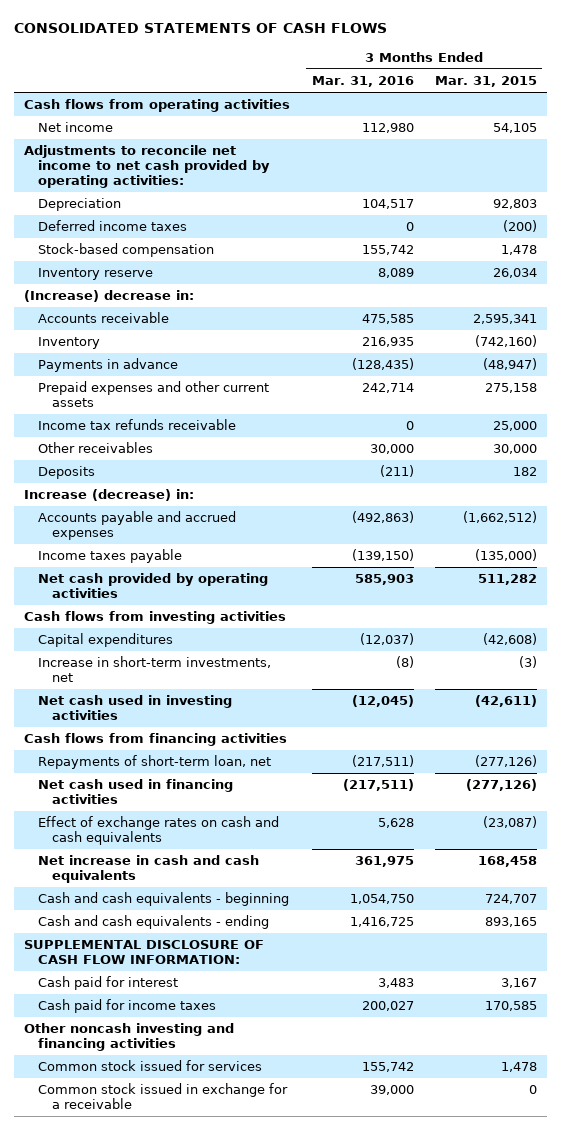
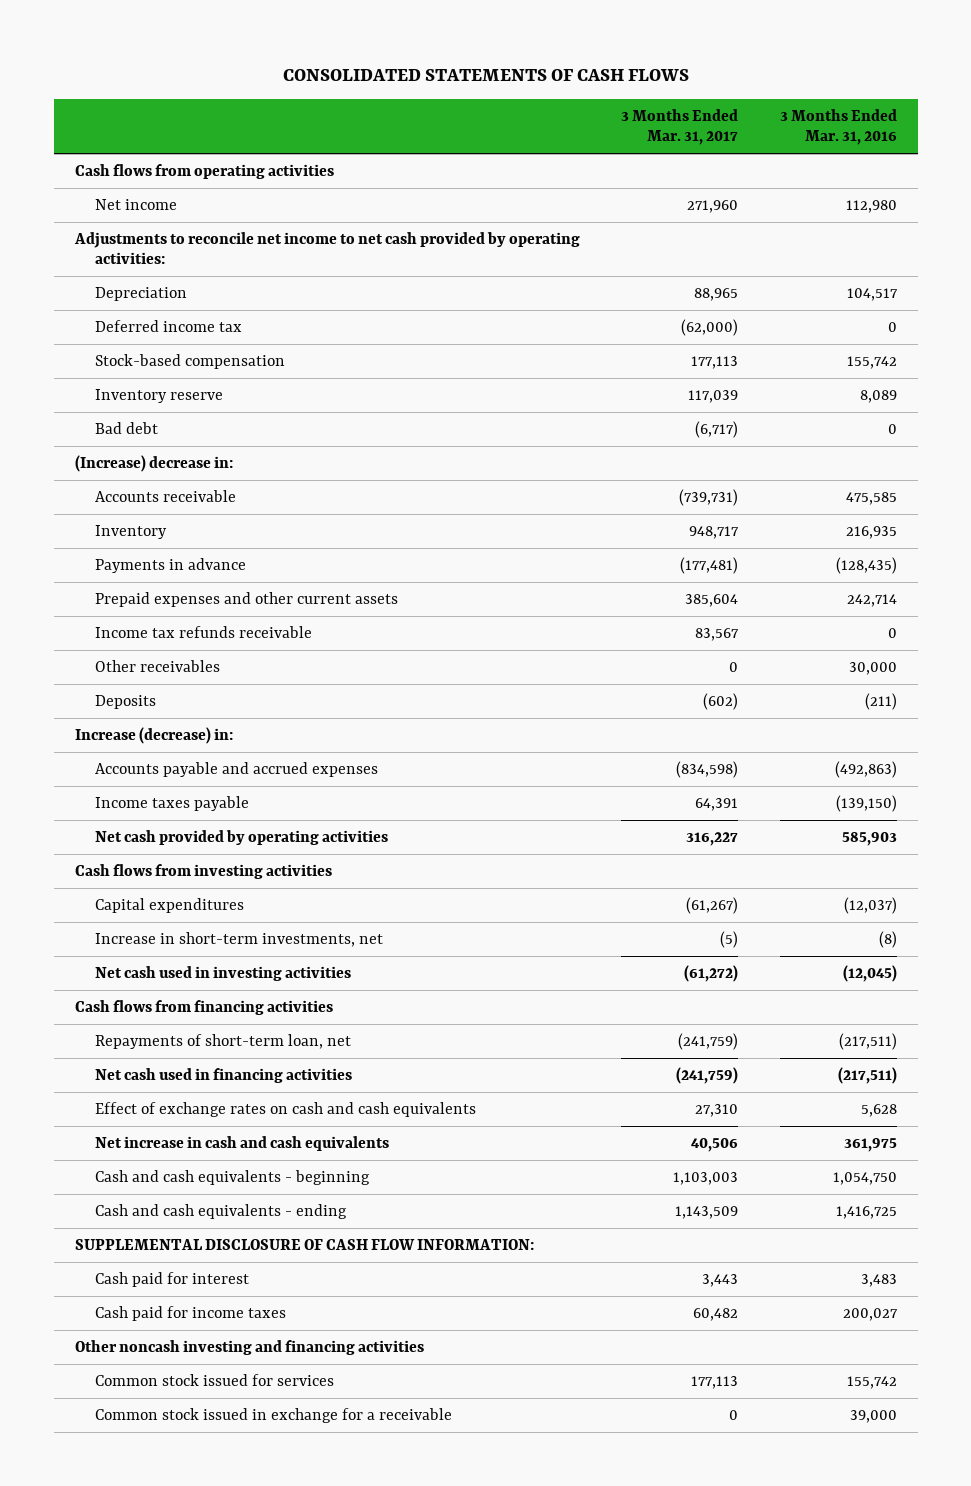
- | 3 Months Ended Mar. 31, 2016 | 3 Months Ended Mar. 31, 2015
+ | 3 Months Ended Mar. 31, 2017 | 3 Months Ended Mar. 31, 2016
- Deferred income taxes | 0 | (200)
+ Deferred income tax | (62,000) | 0
+ Bad debt | (6,717) | 0

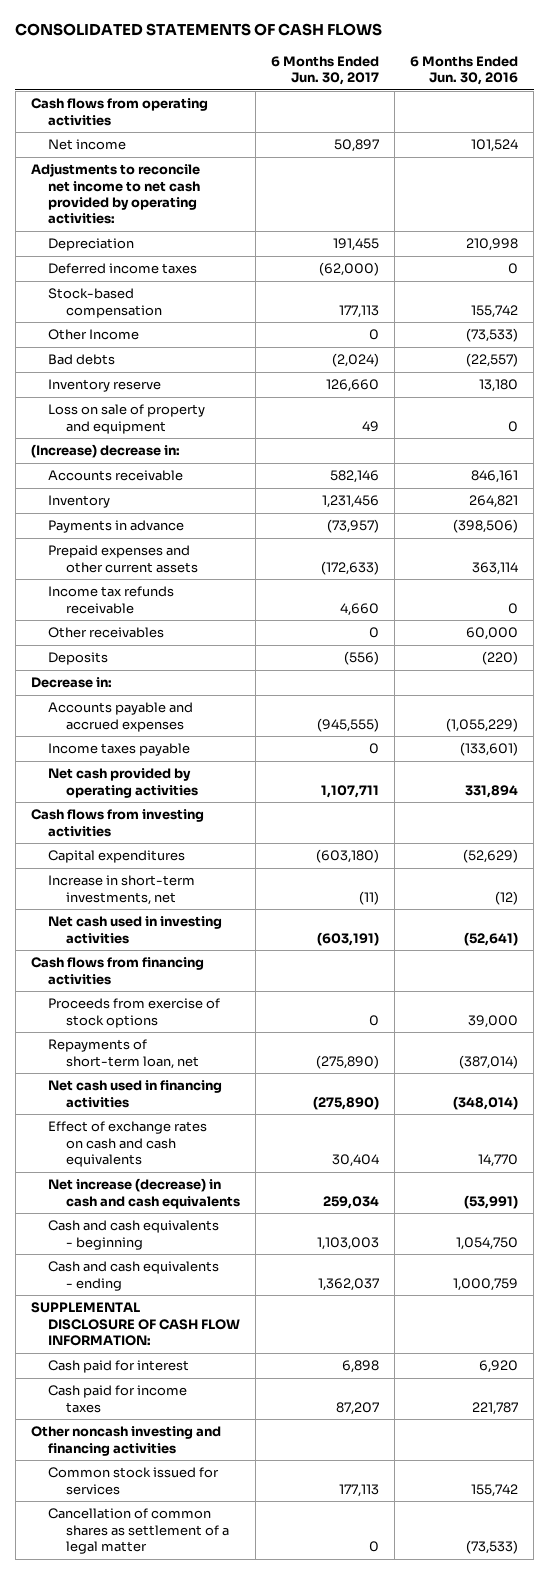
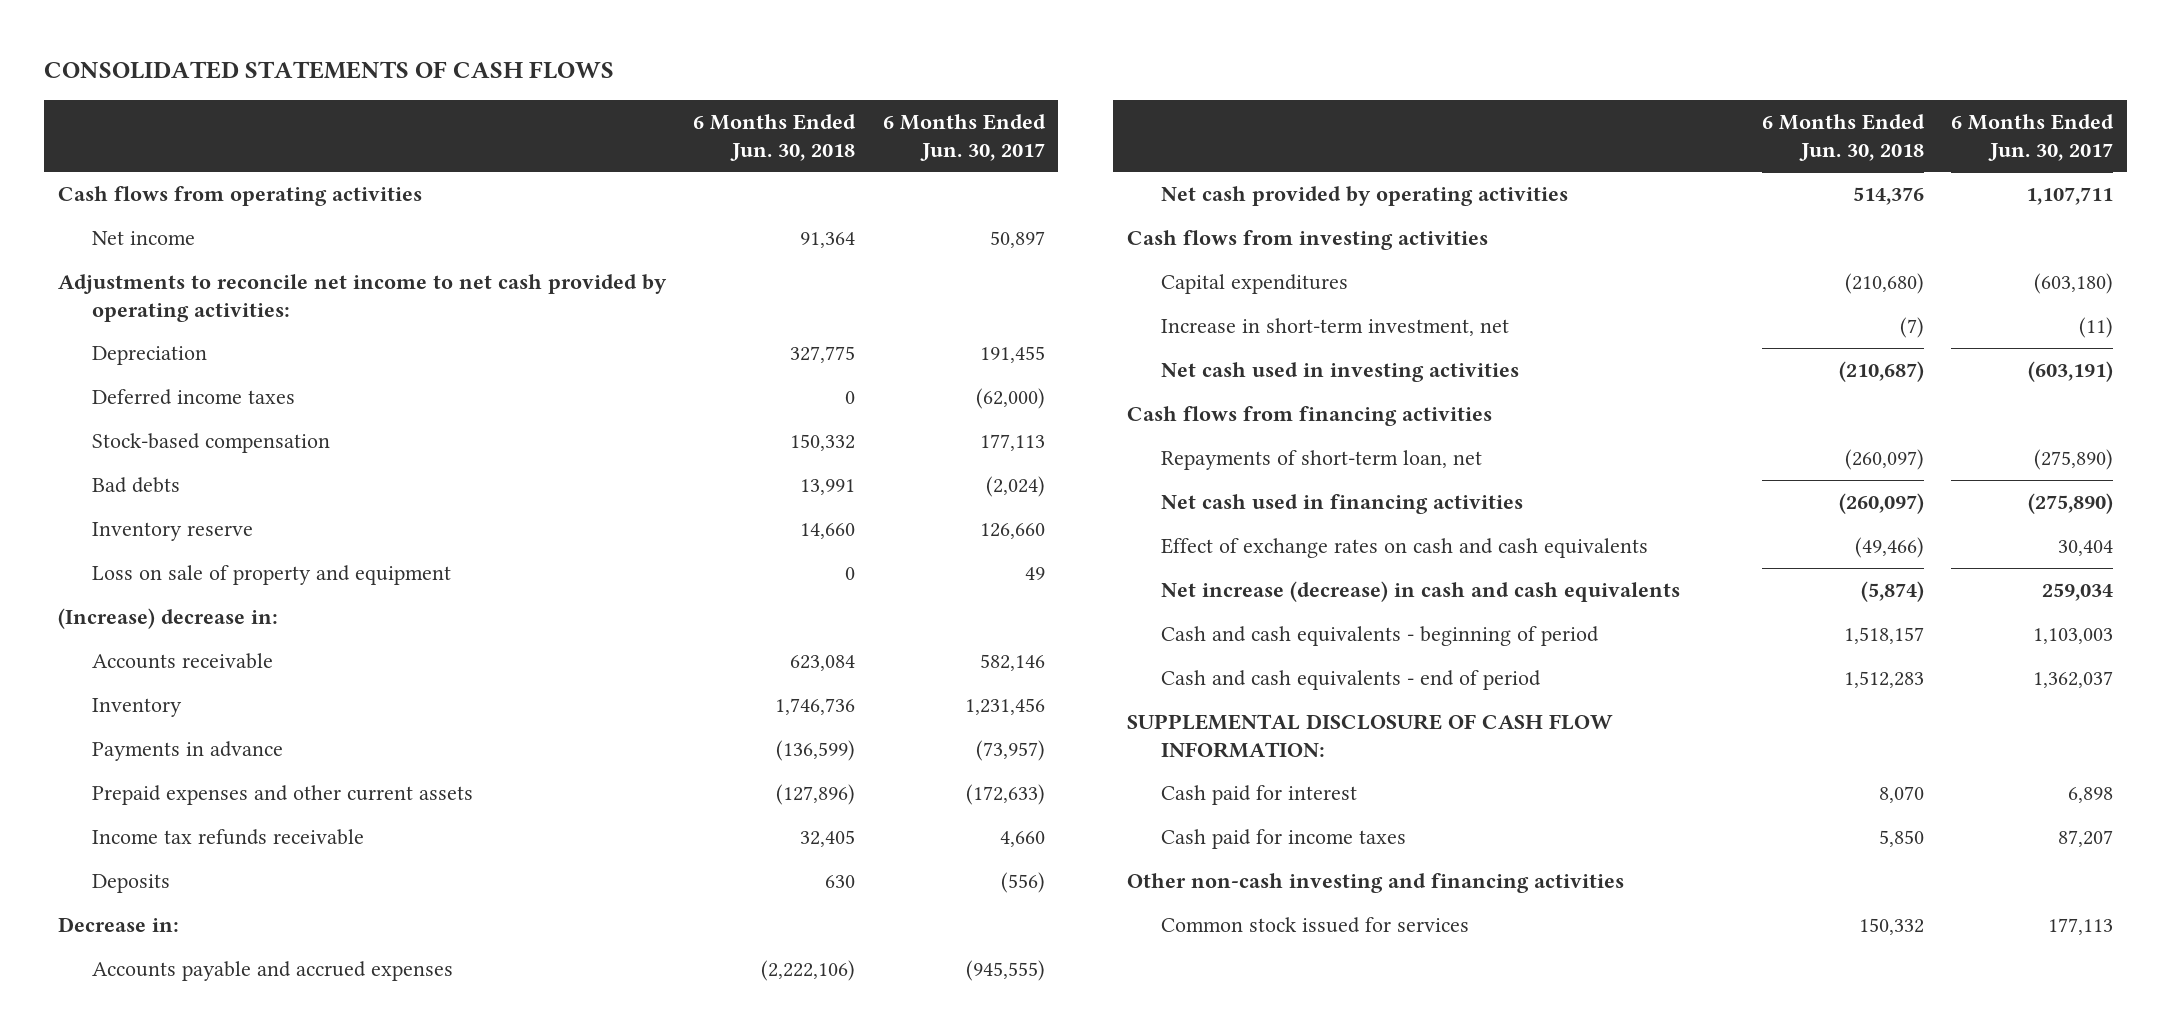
- | 6 Months Ended Jun. 30, 2017 | 6 Months Ended Jun. 30, 2016
+ | 6 Months Ended Jun. 30, 2018 | 6 Months Ended Jun. 30, 2017
- Other Income | 0 | (73,533)
- Other receivables | 0 | 60,000
- Income taxes payable | 0 | (133,601)
- Increase in short-term investments, net | (11) | (12)
+ Increase in short-term investment, net | (7) | (11)
- Proceeds from exercise of stock options | 0 | 39,000
- Cash and cash equivalents - beginning | 1,103,003 | 1,054,750
- Cash and cash equivalents - ending | 1,362,037 | 1,000,759
+ Cash and cash equivalents - beginning of period | 1,518,157 | 1,103,003
+ Cash and cash equivalents - end of period | 1,512,283 | 1,362,037
- Other noncash investing and financing activities
+ Other non-cash investing and financing activities
- Cancellation of common shares as settlement of a legal matter | 0 | (73,533)

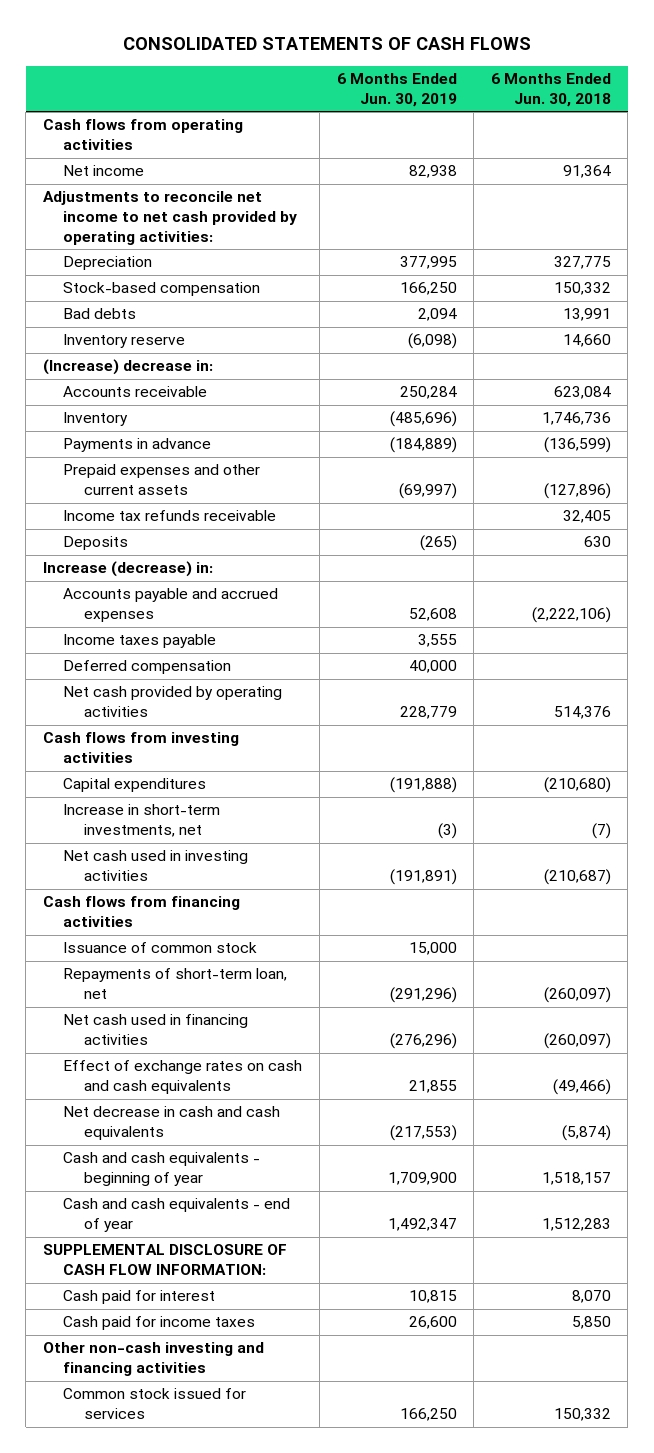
- | 6 Months Ended Jun. 30, 2018 | 6 Months Ended Jun. 30, 2017
+ | 6 Months Ended Jun. 30, 2019 | 6 Months Ended Jun. 30, 2018
- Deferred income taxes | 0 | (62,000)
- Loss on sale of property and equipment | 0 | 49
- Decrease in:
+ Increase (decrease) in:
+ Income taxes payable | 3,555 |
+ Deferred compensation | 40,000 |
- Increase in short-term investment, net | (7) | (11)
+ Increase in short-term investments, net | (3) | (7)
+ Issuance of common stock | 15,000 |
- Net increase (decrease) in cash and cash equivalents | (5,874) | 259,034
- Cash and cash equivalents - beginning of period | 1,518,157 | 1,103,003
- Cash and cash equivalents - end of period | 1,512,283 | 1,362,037
+ Net decrease in cash and cash equivalents | (217,553) | (5,874)
+ Cash and cash equivalents - beginning of year | 1,709,900 | 1,518,157
+ Cash and cash equivalents - end of year | 1,492,347 | 1,512,283

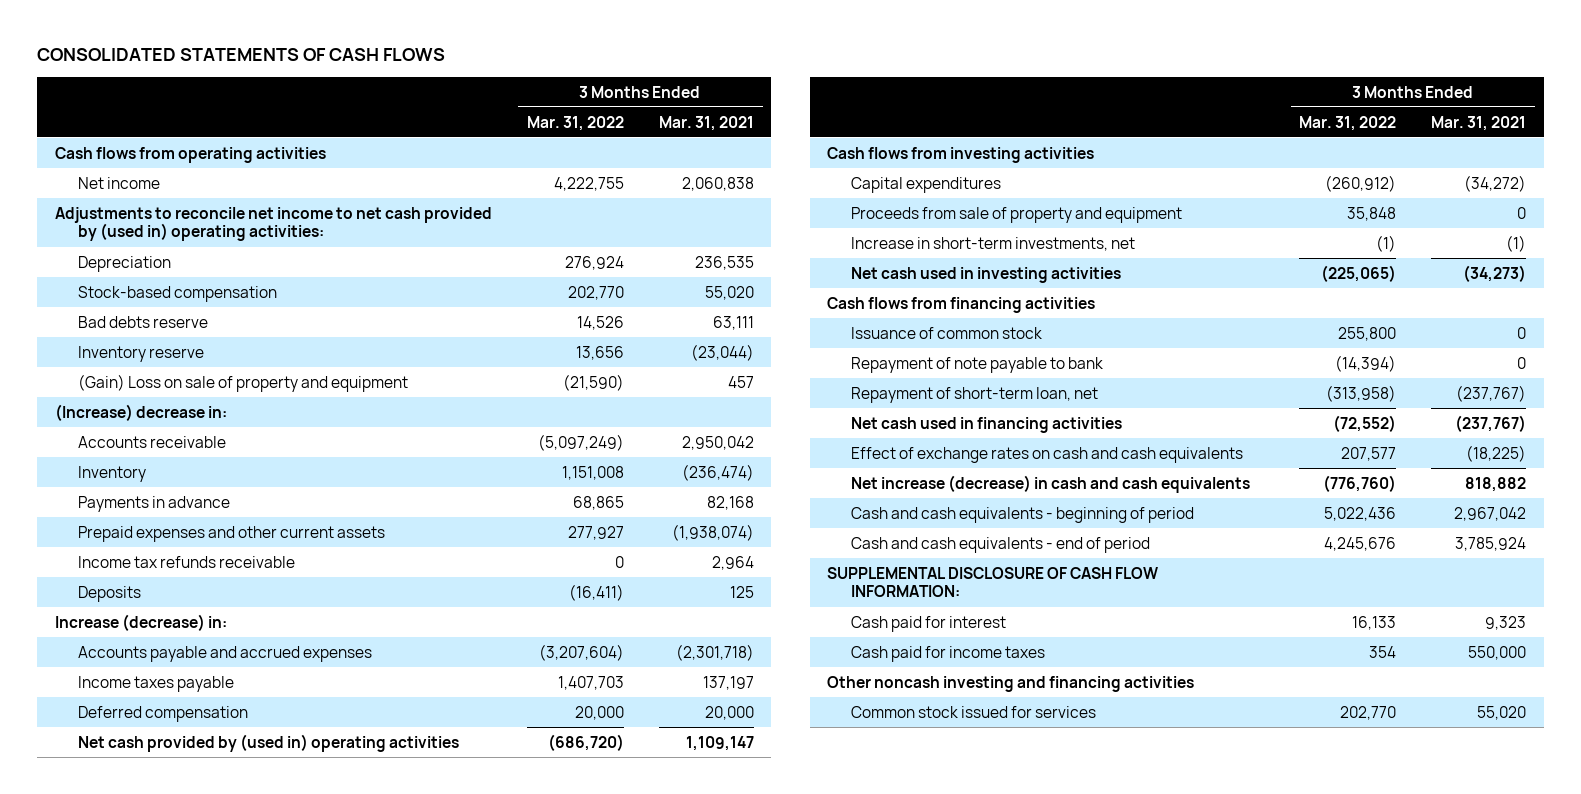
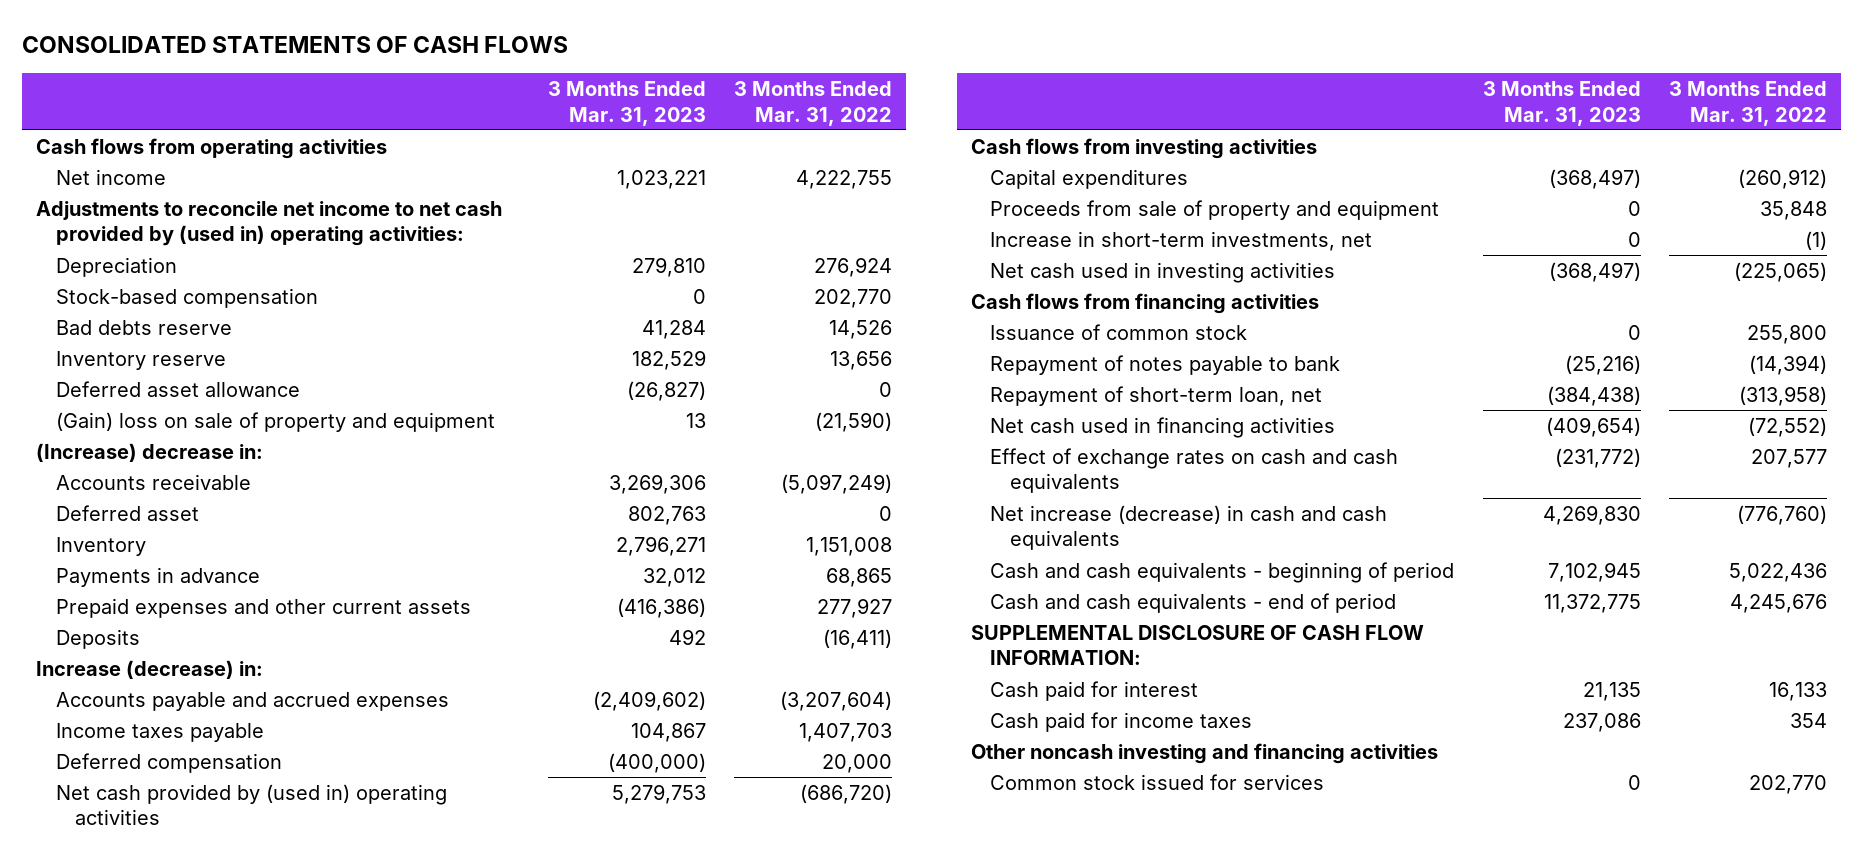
- | 3 Months Ended Mar. 31, 2022 | 3 Months Ended Mar. 31, 2021
+ | 3 Months Ended Mar. 31, 2023 | 3 Months Ended Mar. 31, 2022
- (Gain) Loss on sale of property and equipment | (21,590) | 457
+ Deferred asset allowance | (26,827) | 0
+ (Gain) loss on sale of property and equipment | 13 | (21,590)
+ Deferred asset | 802,763 | 0
- Income tax refunds receivable | 0 | 2,964
- Repayment of note payable to bank | (14,394) | 0
+ Repayment of notes payable to bank | (25,216) | (14,394)

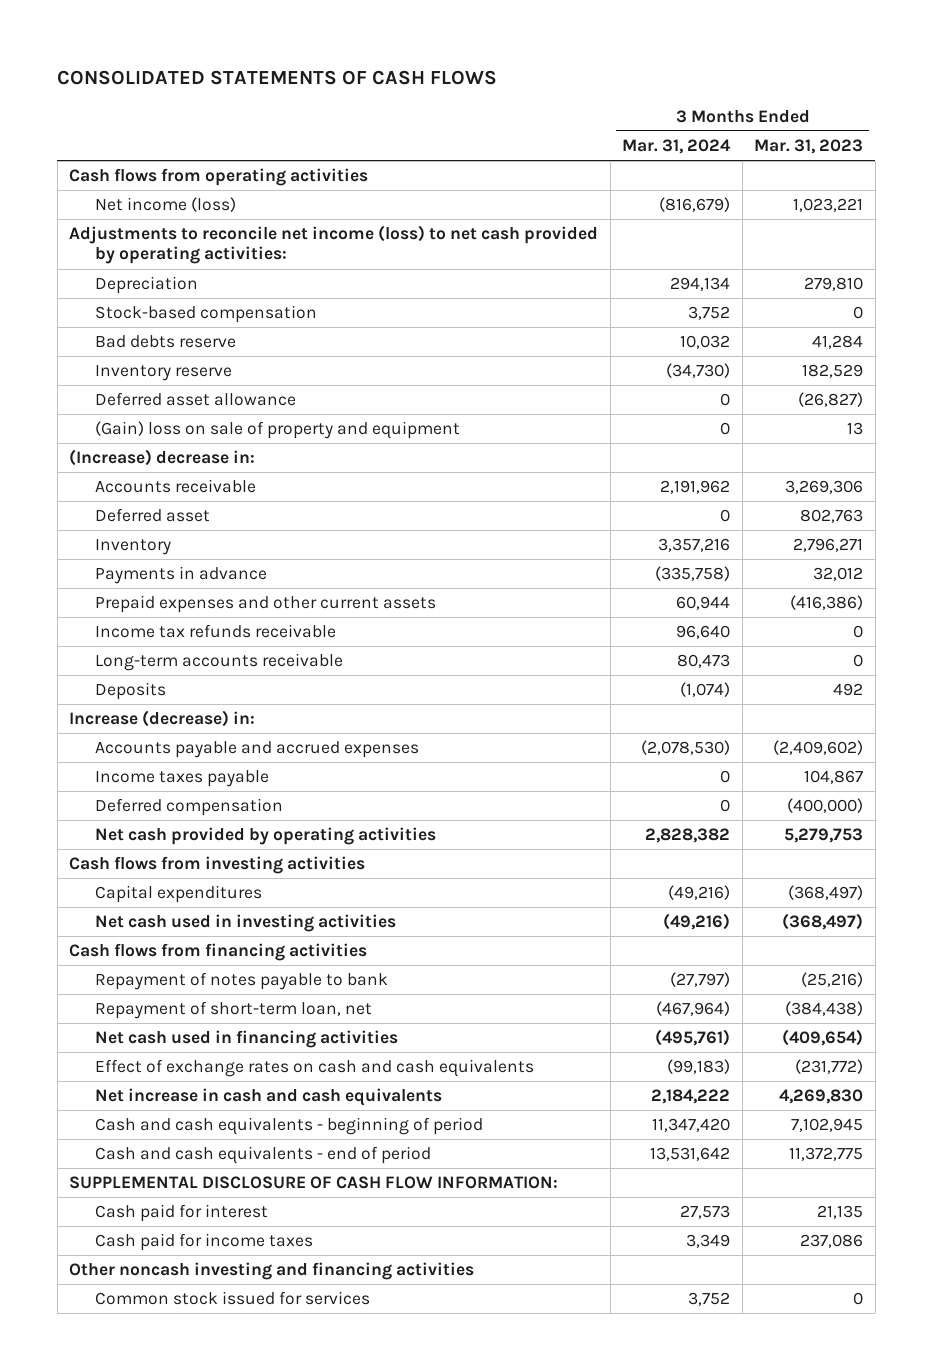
- | 3 Months Ended Mar. 31, 2023 | 3 Months Ended Mar. 31, 2022
+ | 3 Months Ended Mar. 31, 2024 | 3 Months Ended Mar. 31, 2023
- Net income | 1,023,221 | 4,222,755
- Adjustments to reconcile net income to net cash provided by (used in) operating activities:
+ Net income (loss) | (816,679) | 1,023,221
+ Adjustments to reconcile net income (loss) to net cash provided by operating activities:
+ Income tax refunds receivable | 96,640 | 0
+ Long-term accounts receivable | 80,473 | 0
- Net cash provided by (used in) operating activities | 5,279,753 | (686,720)
+ Net cash provided by operating activities | 2,828,382 | 5,279,753
- Proceeds from sale of property and equipment | 0 | 35,848
- Increase in short-term investments, net | 0 | (1)
- Issuance of common stock | 0 | 255,800
- Net increase (decrease) in cash and cash equivalents | 4,269,830 | (776,760)
+ Net increase in cash and cash equivalents | 2,184,222 | 4,269,830

